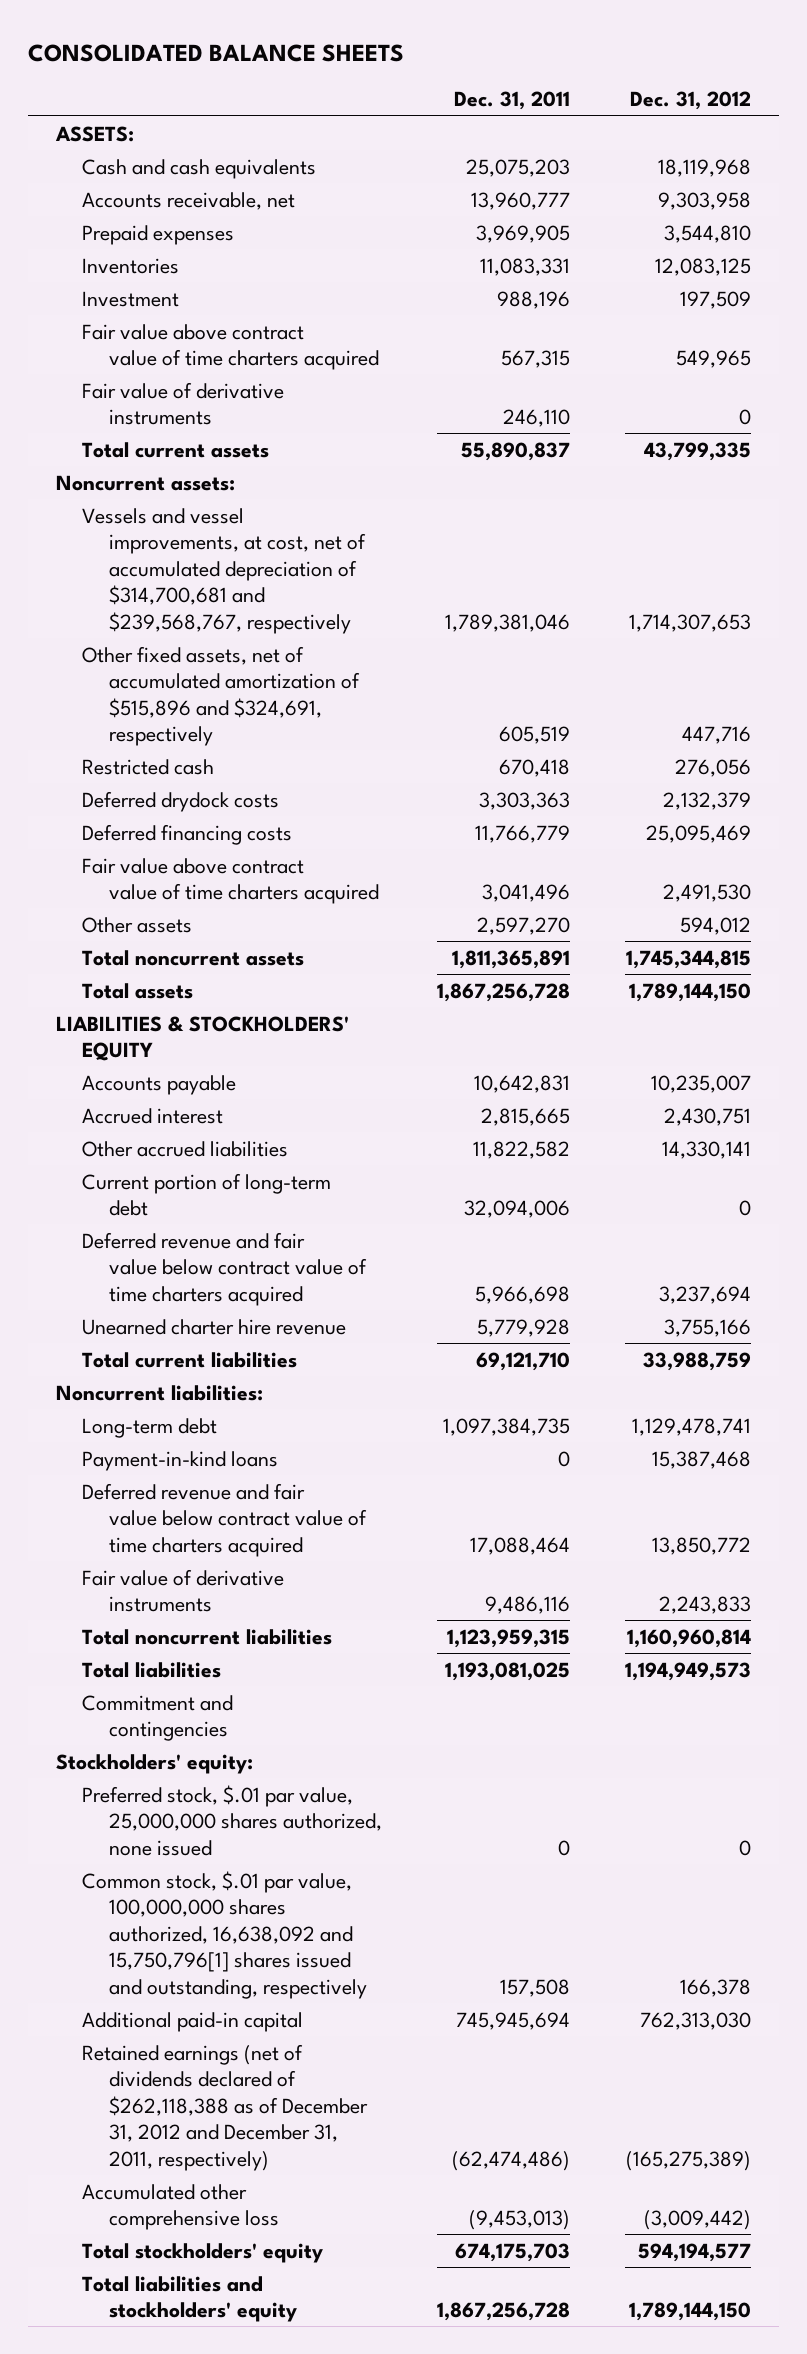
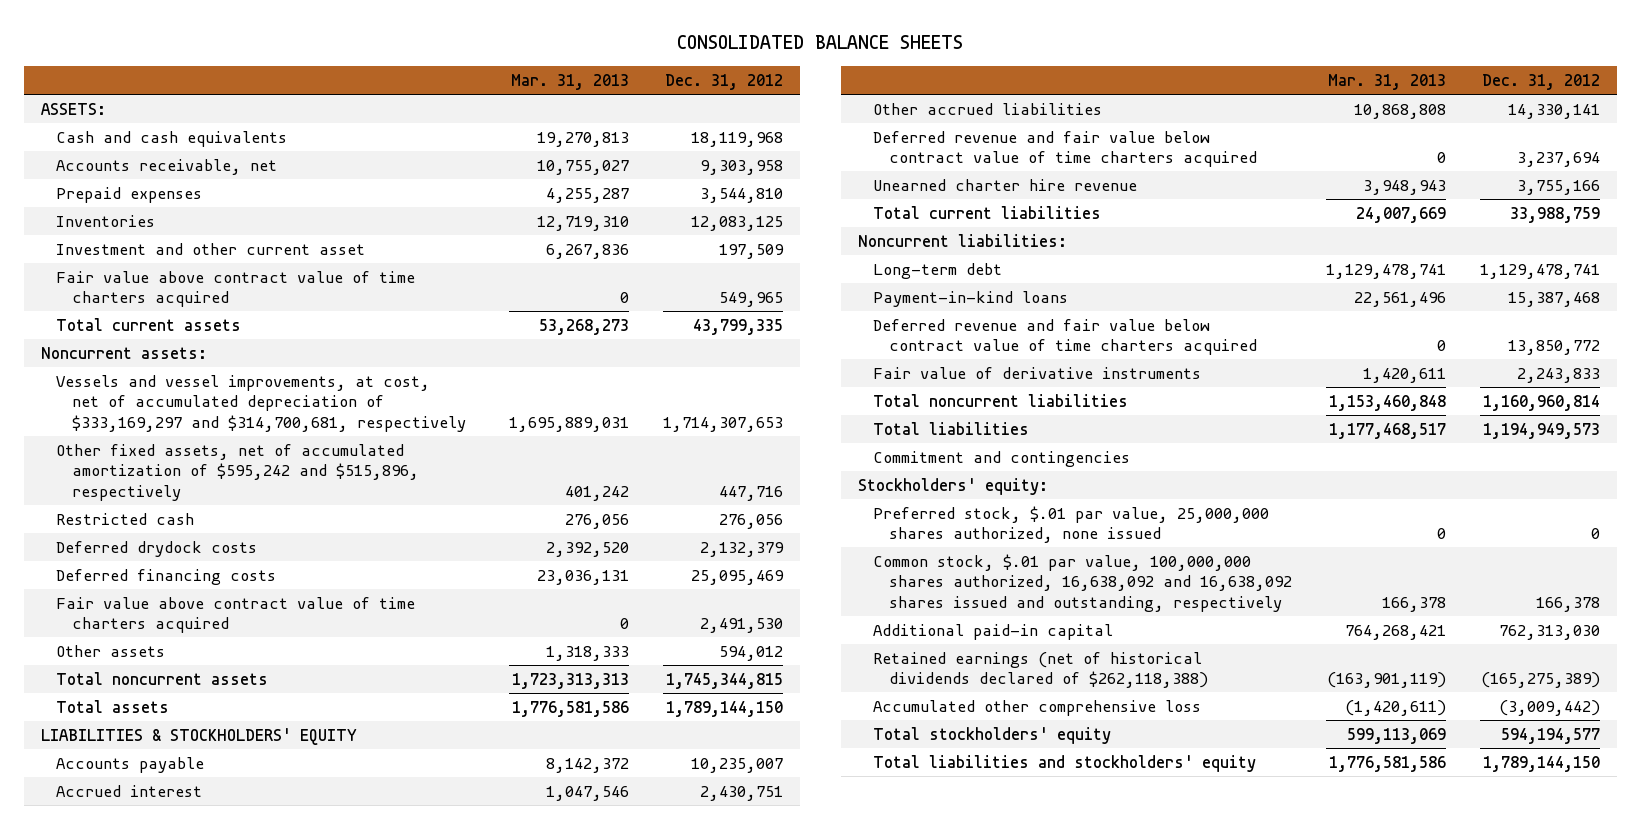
- | Dec. 31, 2011 | Dec. 31, 2012
+ | Mar. 31, 2013 | Dec. 31, 2012
- Investment | 988,196 | 197,509
+ Investment and other current asset | 6,267,836 | 197,509
- Fair value of derivative instruments | 246,110 | 0
- Vessels and vessel improvements, at cost, net of accumulated depreciation of $314,700,681 and $239,568,767, respectively | 1,789,381,046 | 1,714,307,653
- Other fixed assets, net of accumulated amortization of $515,896 and $324,691, respectively | 605,519 | 447,716
+ Vessels and vessel improvements, at cost, net of accumulated depreciation of $333,169,297 and $314,700,681, respectively | 1,695,889,031 | 1,714,307,653
+ Other fixed assets, net of accumulated amortization of $595,242 and $515,896, respectively | 401,242 | 447,716
- Current portion of long-term debt | 32,094,006 | 0
- Common stock, $.01 par value, 100,000,000 shares authorized, 16,638,092 and 15,750,796[1] shares issued and outstanding, respectively | 157,508 | 166,378
+ Common stock, $.01 par value, 100,000,000 shares authorized, 16,638,092 and 16,638,092 shares issued and outstanding, respectively | 166,378 | 166,378
- Retained earnings (net of dividends declared of $262,118,388 as of December 31, 2012 and December 31, 2011, respectively) | (62,474,486) | (165,275,389)
+ Retained earnings (net of historical dividends declared of $262,118,388) | (163,901,119) | (165,275,389)

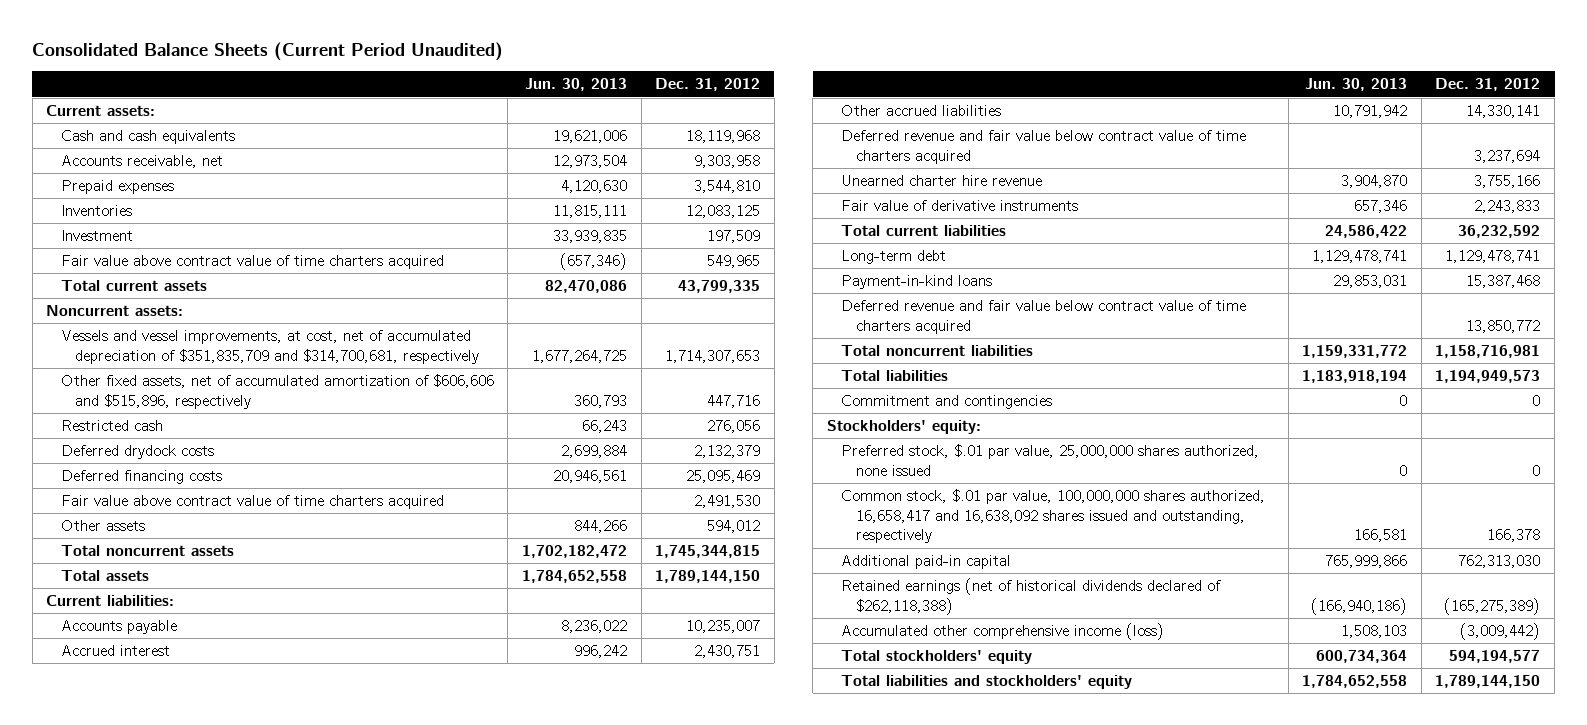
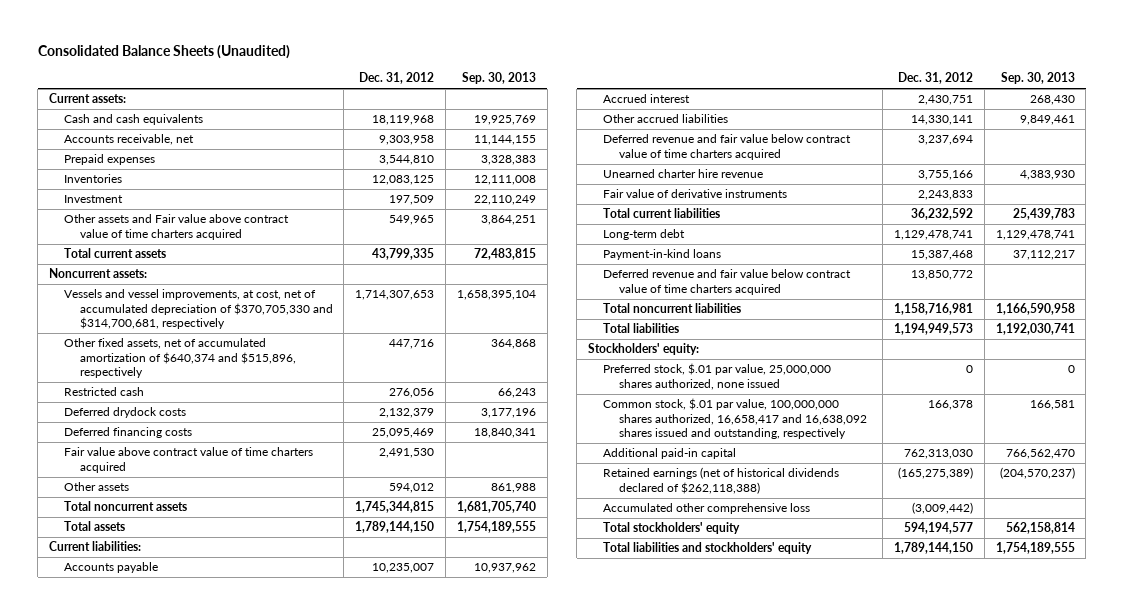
- Consolidated Balance Sheets (Current Period Unaudited)
+ Consolidated Balance Sheets (Unaudited)
- | Jun. 30, 2013 | Dec. 31, 2012
+ | Dec. 31, 2012 | Sep. 30, 2013
- Fair value above contract value of time charters acquired | (657,346) | 549,965
+ Other assets and Fair value above contract value of time charters acquired | 549,965 | 3,864,251
- Vessels and vessel improvements, at cost, net of accumulated depreciation of $351,835,709 and $314,700,681, respectively | 1,677,264,725 | 1,714,307,653
- Other fixed assets, net of accumulated amortization of $606,606 and $515,896, respectively | 360,793 | 447,716
+ Vessels and vessel improvements, at cost, net of accumulated depreciation of $370,705,330 and $314,700,681, respectively | 1,714,307,653 | 1,658,395,104
+ Other fixed assets, net of accumulated amortization of $640,374 and $515,896, respectively | 447,716 | 364,868
- Commitment and contingencies | 0 | 0
- Accumulated other comprehensive income (loss) | 1,508,103 | (3,009,442)
+ Accumulated other comprehensive loss | (3,009,442) |

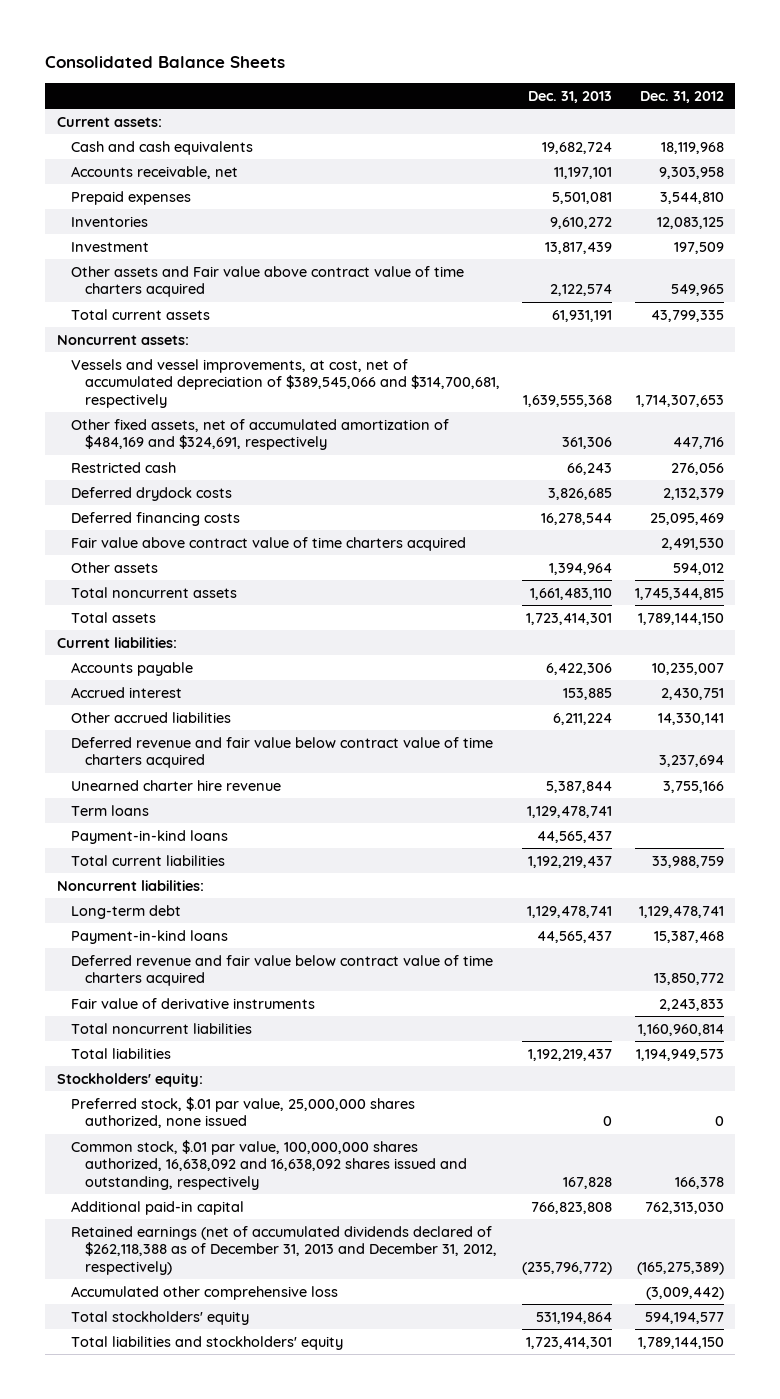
- Consolidated Balance Sheets (Unaudited)
+ Consolidated Balance Sheets
- | Dec. 31, 2012 | Sep. 30, 2013
+ | Dec. 31, 2013 | Dec. 31, 2012
- Vessels and vessel improvements, at cost, net of accumulated depreciation of $370,705,330 and $314,700,681, respectively | 1,714,307,653 | 1,658,395,104
- Other fixed assets, net of accumulated amortization of $640,374 and $515,896, respectively | 447,716 | 364,868
+ Vessels and vessel improvements, at cost, net of accumulated depreciation of $389,545,066 and $314,700,681, respectively | 1,639,555,368 | 1,714,307,653
+ Other fixed assets, net of accumulated amortization of $484,169 and $324,691, respectively | 361,306 | 447,716
- Total current liabilities | 36,232,592 | 25,439,783
+ Term loans | 1,129,478,741 |
+ Payment-in-kind loans | 44,565,437 |
+ Total current liabilities | 1,192,219,437 | 33,988,759
+ Noncurrent liabilities:
- Total noncurrent liabilities | 1,158,716,981 | 1,166,590,958
moved down: Fair value of derivative instruments | | 2,243,833
+ Total noncurrent liabilities | | 1,160,960,814
- Common stock, $.01 par value, 100,000,000 shares authorized, 16,658,417 and 16,638,092 shares issued and outstanding, respectively | 166,378 | 166,581
+ Common stock, $.01 par value, 100,000,000 shares authorized, 16,638,092 and 16,638,092 shares issued and outstanding, respectively | 167,828 | 166,378
- Retained earnings (net of historical dividends declared of $262,118,388) | (165,275,389) | (204,570,237)
+ Retained earnings (net of accumulated dividends declared of $262,118,388 as of December 31, 2013 and December 31, 2012, respectively) | (235,796,772) | (165,275,389)

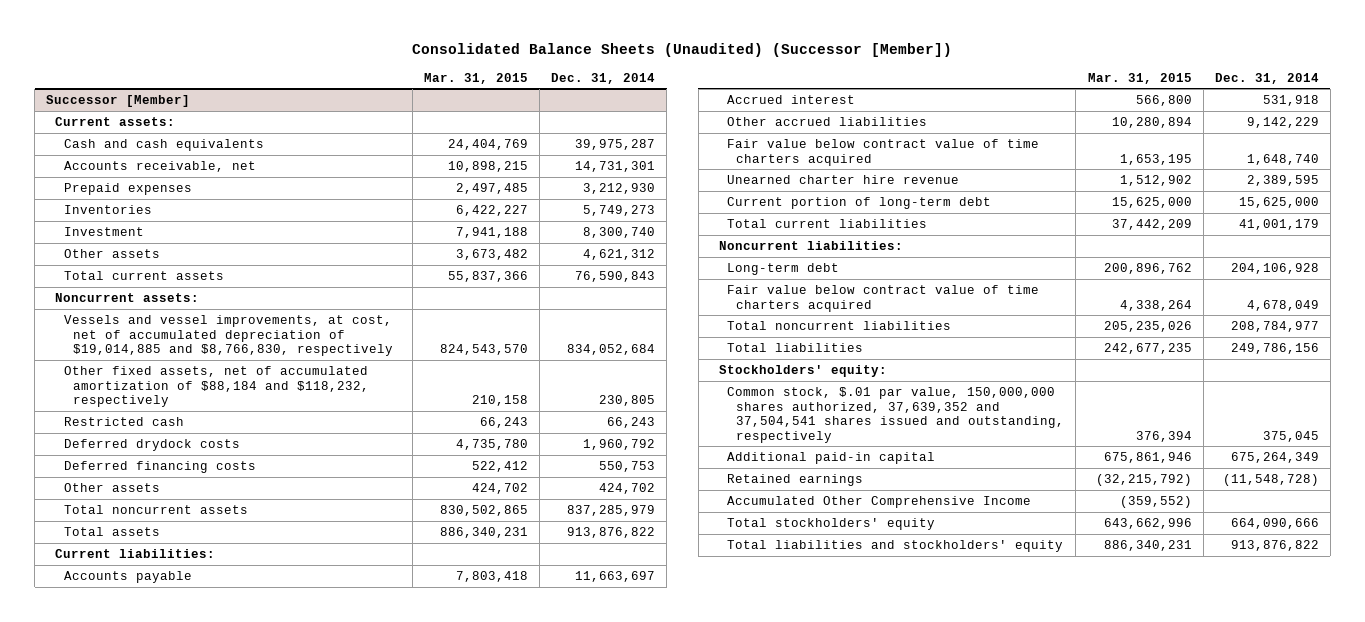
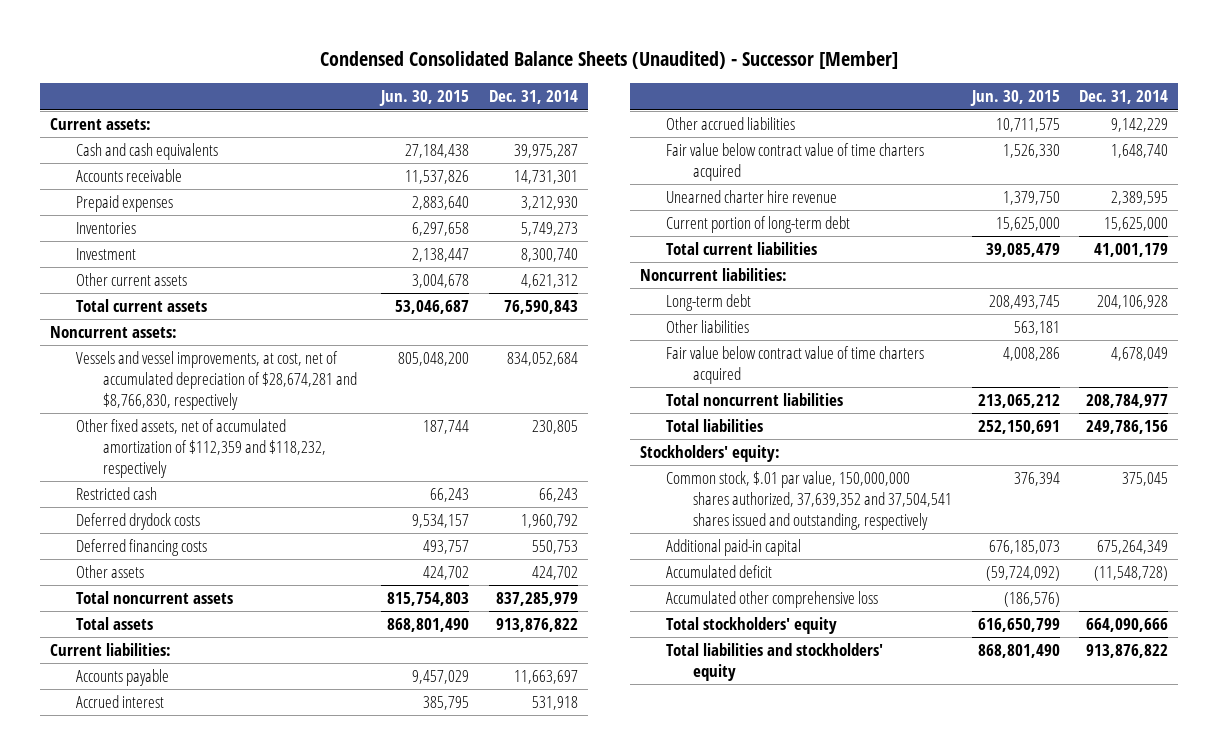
- Consolidated Balance Sheets (Unaudited) (Successor [Member])
+ Condensed Consolidated Balance Sheets (Unaudited) - Successor [Member]
- | Mar. 31, 2015 | Dec. 31, 2014
+ | Jun. 30, 2015 | Dec. 31, 2014
- Successor [Member]
- Accounts receivable, net | 10,898,215 | 14,731,301
+ Accounts receivable | 11,537,826 | 14,731,301
- Other assets | 3,673,482 | 4,621,312
+ Other current assets | 3,004,678 | 4,621,312
- Vessels and vessel improvements, at cost, net of accumulated depreciation of $19,014,885 and $8,766,830, respectively | 824,543,570 | 834,052,684
- Other fixed assets, net of accumulated amortization of $88,184 and $118,232, respectively | 210,158 | 230,805
+ Vessels and vessel improvements, at cost, net of accumulated depreciation of $28,674,281 and $8,766,830, respectively | 805,048,200 | 834,052,684
+ Other fixed assets, net of accumulated amortization of $112,359 and $118,232, respectively | 187,744 | 230,805
+ Other liabilities | 563,181 |
- Retained earnings | (32,215,792) | (11,548,728)
- Accumulated Other Comprehensive Income | (359,552) |
+ Accumulated deficit | (59,724,092) | (11,548,728)
+ Accumulated other comprehensive loss | (186,576) |

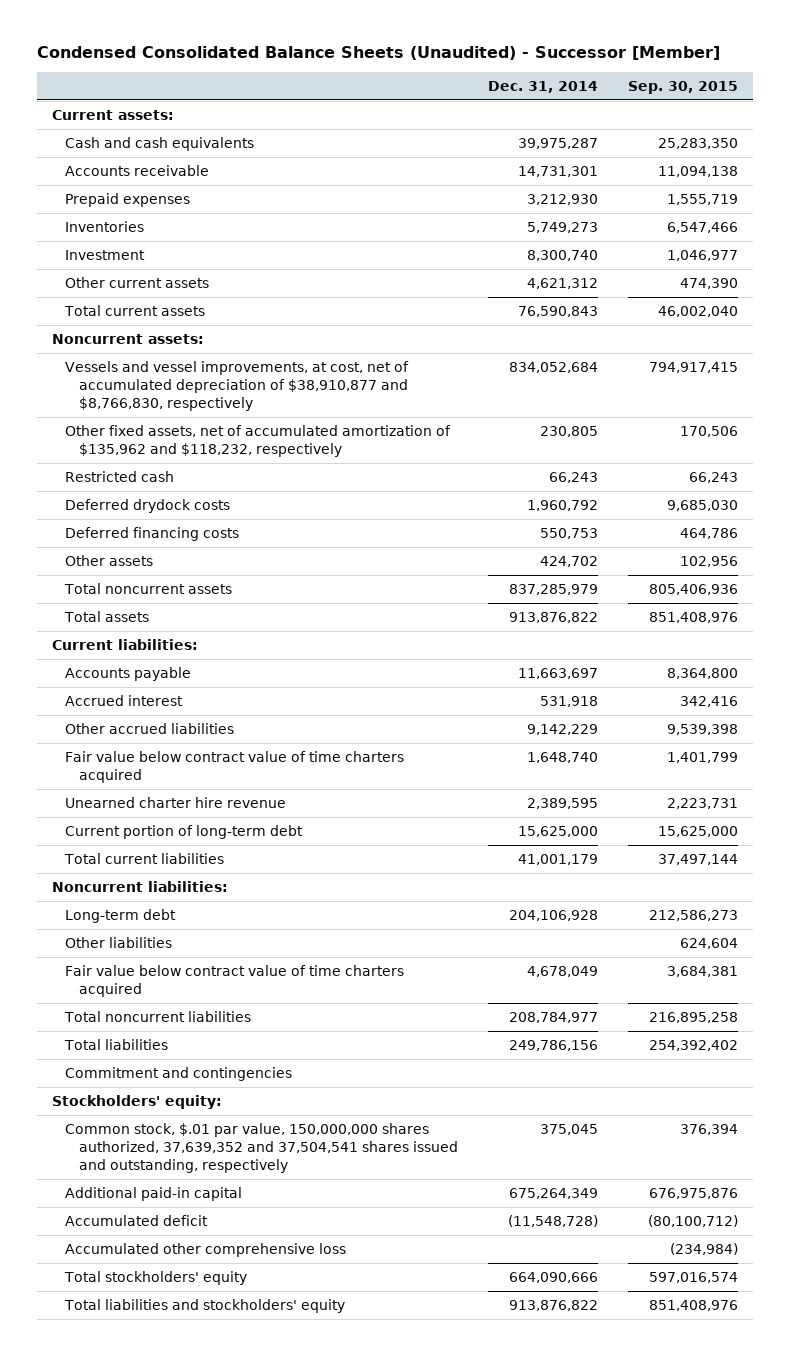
- | Jun. 30, 2015 | Dec. 31, 2014
+ | Dec. 31, 2014 | Sep. 30, 2015
- Vessels and vessel improvements, at cost, net of accumulated depreciation of $28,674,281 and $8,766,830, respectively | 805,048,200 | 834,052,684
- Other fixed assets, net of accumulated amortization of $112,359 and $118,232, respectively | 187,744 | 230,805
+ Vessels and vessel improvements, at cost, net of accumulated depreciation of $38,910,877 and $8,766,830, respectively | 834,052,684 | 794,917,415
+ Other fixed assets, net of accumulated amortization of $135,962 and $118,232, respectively | 230,805 | 170,506
+ Commitment and contingencies

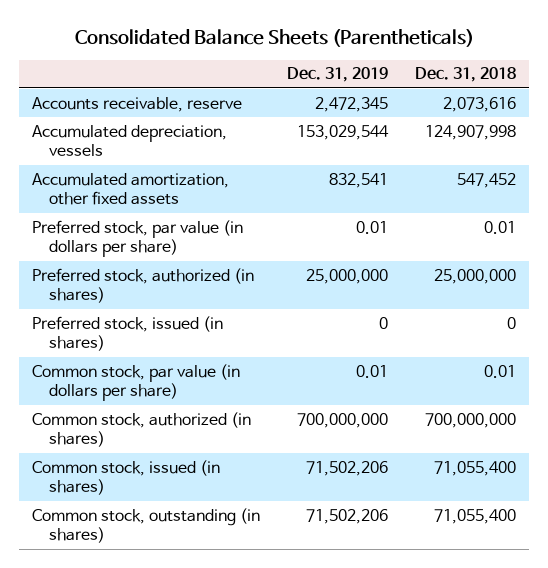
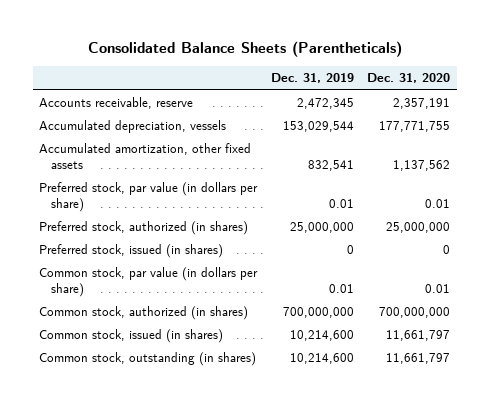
- | Dec. 31, 2019 | Dec. 31, 2018
+ | Dec. 31, 2019 | Dec. 31, 2020
- Common stock, issued (in shares) | 71,502,206 | 71,055,400
- Common stock, outstanding (in shares) | 71,502,206 | 71,055,400
+ Common stock, issued (in shares) | 10,214,600 | 11,661,797
+ Common stock, outstanding (in shares) | 10,214,600 | 11,661,797

